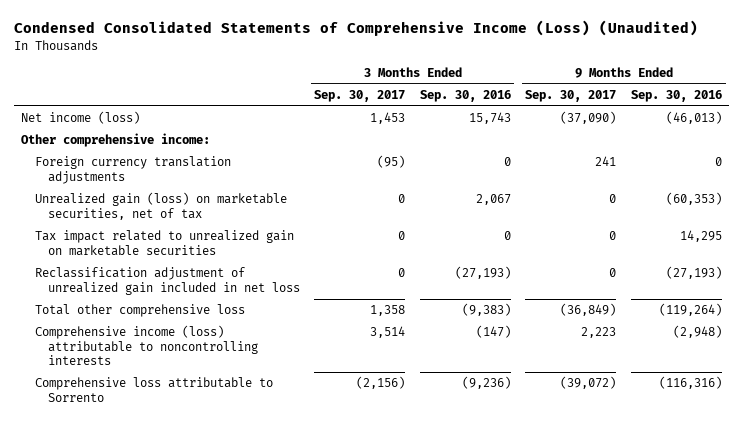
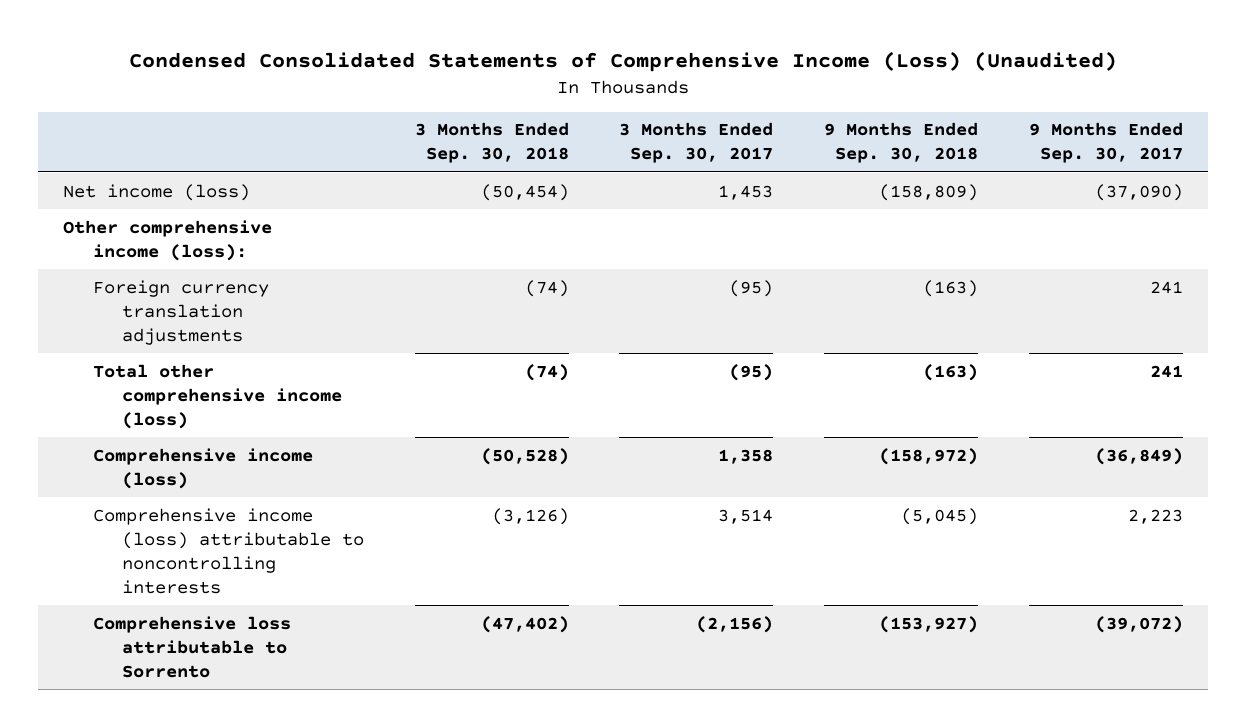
- | 3 Months Ended Sep. 30, 2017 | 3 Months Ended Sep. 30, 2016 | 9 Months Ended Sep. 30, 2017 | 9 Months Ended Sep. 30, 2016
+ | 3 Months Ended Sep. 30, 2018 | 3 Months Ended Sep. 30, 2017 | 9 Months Ended Sep. 30, 2018 | 9 Months Ended Sep. 30, 2017
- Other comprehensive income:
+ Other comprehensive income (loss):
- Unrealized gain (loss) on marketable securities, net of tax | 0 | 2,067 | 0 | (60,353)
- Tax impact related to unrealized gain on marketable securities | 0 | 0 | 0 | 14,295
- Reclassification adjustment of unrealized gain included in net loss | 0 | (27,193) | 0 | (27,193)
- Total other comprehensive loss | 1,358 | (9,383) | (36,849) | (119,264)
+ Total other comprehensive income (loss) | (74) | (95) | (163) | 241
+ Comprehensive income (loss) | (50,528) | 1,358 | (158,972) | (36,849)

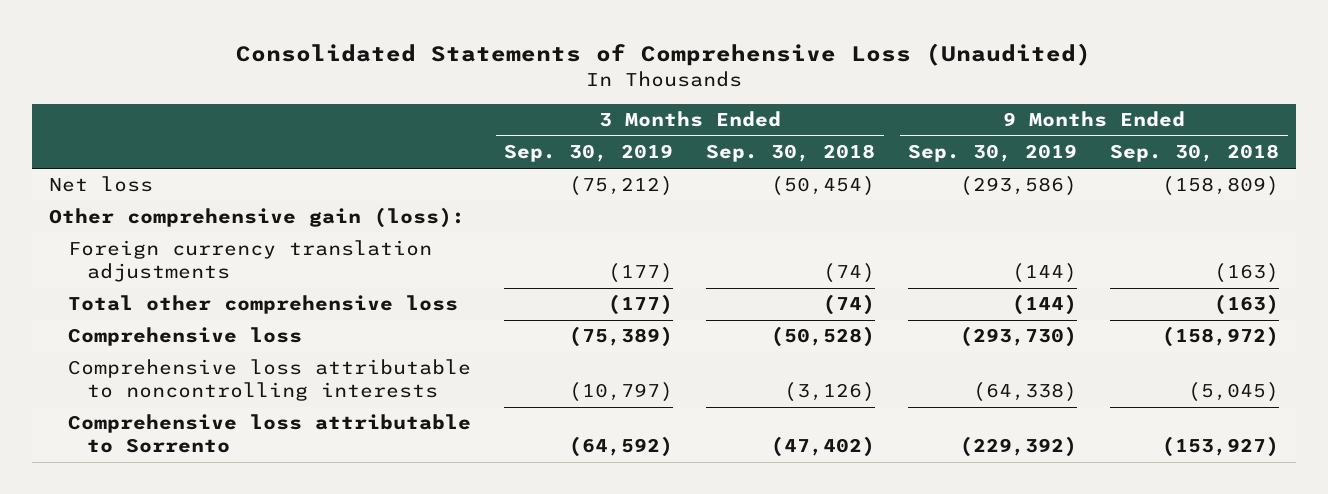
- Condensed Consolidated Statements of Comprehensive Income (Loss) (Unaudited)
+ Consolidated Statements of Comprehensive Loss (Unaudited)
- | 3 Months Ended Sep. 30, 2018 | 3 Months Ended Sep. 30, 2017 | 9 Months Ended Sep. 30, 2018 | 9 Months Ended Sep. 30, 2017
+ | 3 Months Ended Sep. 30, 2019 | 3 Months Ended Sep. 30, 2018 | 9 Months Ended Sep. 30, 2019 | 9 Months Ended Sep. 30, 2018
- Net income (loss) | (50,454) | 1,453 | (158,809) | (37,090)
- Other comprehensive income (loss):
+ Net loss | (75,212) | (50,454) | (293,586) | (158,809)
+ Other comprehensive gain (loss):
- Total other comprehensive income (loss) | (74) | (95) | (163) | 241
- Comprehensive income (loss) | (50,528) | 1,358 | (158,972) | (36,849)
- Comprehensive income (loss) attributable to noncontrolling interests | (3,126) | 3,514 | (5,045) | 2,223
+ Total other comprehensive loss | (177) | (74) | (144) | (163)
+ Comprehensive loss | (75,389) | (50,528) | (293,730) | (158,972)
+ Comprehensive loss attributable to noncontrolling interests | (10,797) | (3,126) | (64,338) | (5,045)

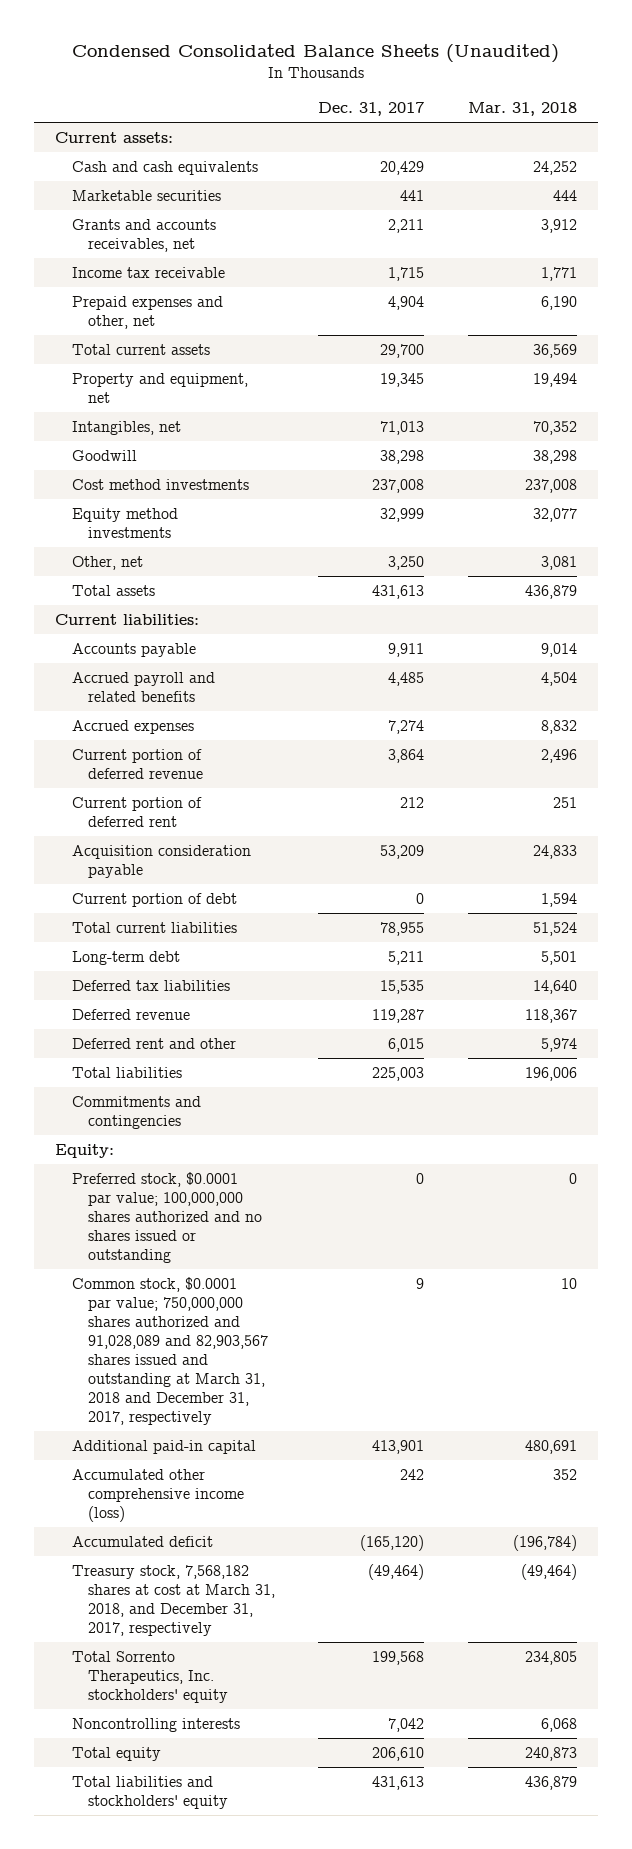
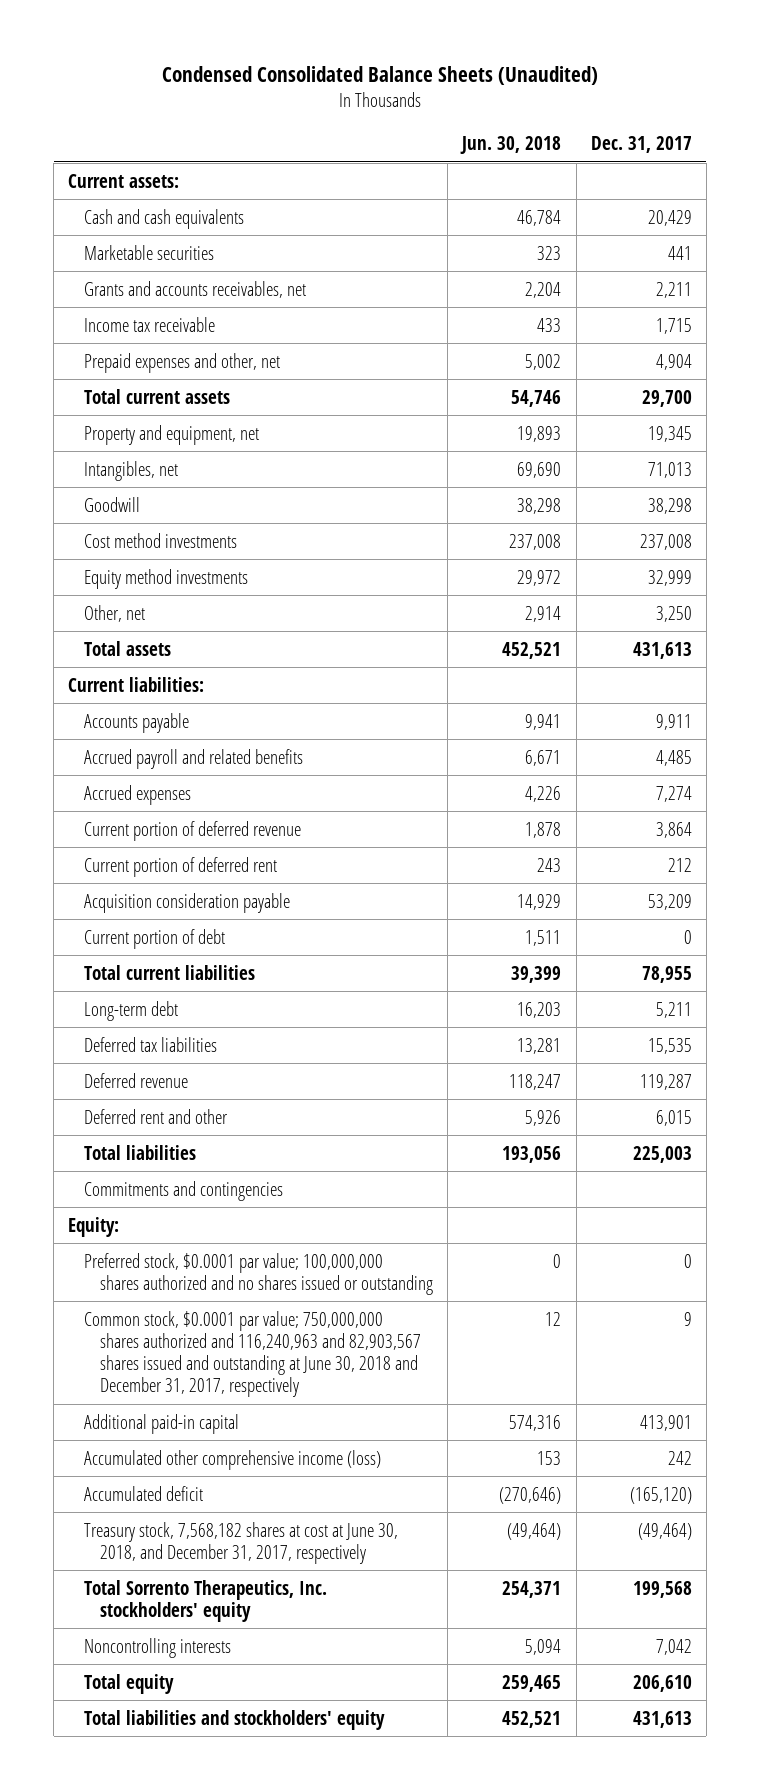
- | Dec. 31, 2017 | Mar. 31, 2018
+ | Jun. 30, 2018 | Dec. 31, 2017
- Common stock, $0.0001 par value; 750,000,000 shares authorized and 91,028,089 and 82,903,567 shares issued and outstanding at March 31, 2018 and December 31, 2017, respectively | 9 | 10
+ Common stock, $0.0001 par value; 750,000,000 shares authorized and 116,240,963 and 82,903,567 shares issued and outstanding at June 30, 2018 and December 31, 2017, respectively | 12 | 9
- Treasury stock, 7,568,182 shares at cost at March 31, 2018, and December 31, 2017, respectively | (49,464) | (49,464)
+ Treasury stock, 7,568,182 shares at cost at June 30, 2018, and December 31, 2017, respectively | (49,464) | (49,464)

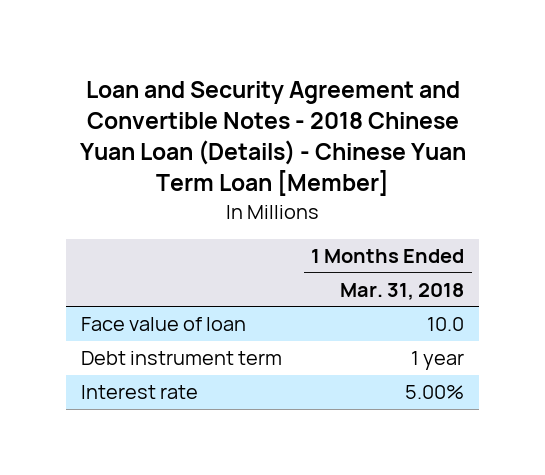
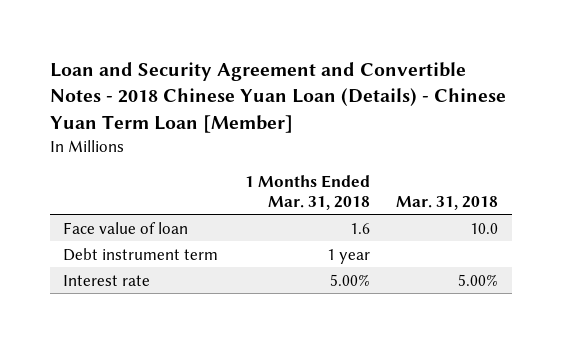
- | 1 Months Ended Mar. 31, 2018
+ | 1 Months Ended Mar. 31, 2018 | Mar. 31, 2018
- Face value of loan | 10.0
+ Face value of loan | 1.6 | 10.0

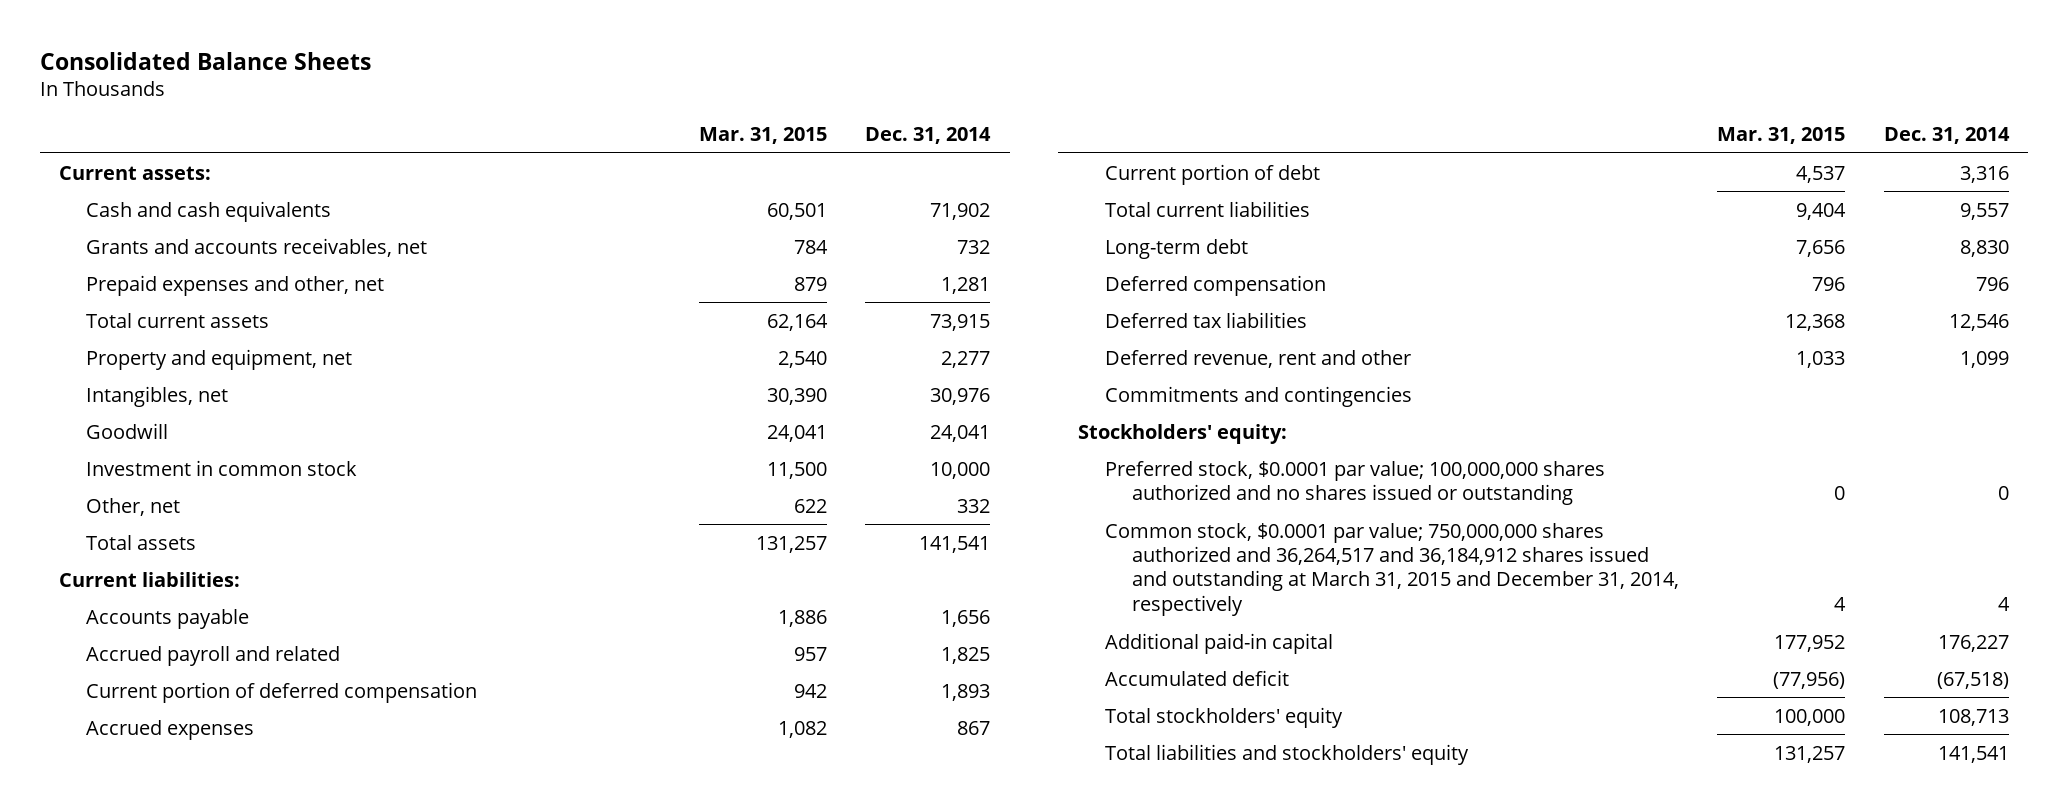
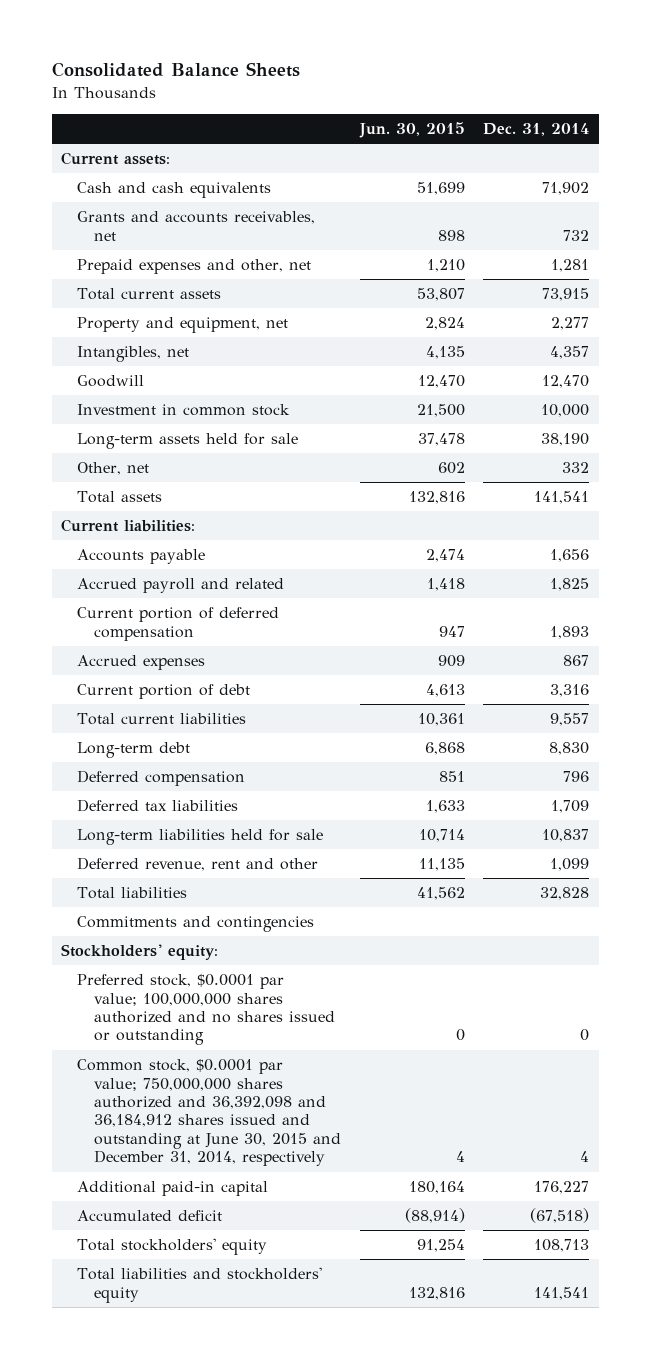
- | Mar. 31, 2015 | Dec. 31, 2014
+ | Jun. 30, 2015 | Dec. 31, 2014
- Intangibles, net | 30,390 | 30,976
- Goodwill | 24,041 | 24,041
+ Intangibles, net | 4,135 | 4,357
+ Goodwill | 12,470 | 12,470
+ Long-term assets held for sale | 37,478 | 38,190
- Deferred tax liabilities | 12,368 | 12,546
+ Deferred tax liabilities | 1,633 | 1,709
+ Long-term liabilities held for sale | 10,714 | 10,837
+ Total liabilities | 41,562 | 32,828
- Common stock, $0.0001 par value; 750,000,000 shares authorized and 36,264,517 and 36,184,912 shares issued and outstanding at March 31, 2015 and December 31, 2014, respectively | 4 | 4
+ Common stock, $0.0001 par value; 750,000,000 shares authorized and 36,392,098 and 36,184,912 shares issued and outstanding at June 30, 2015 and December 31, 2014, respectively | 4 | 4

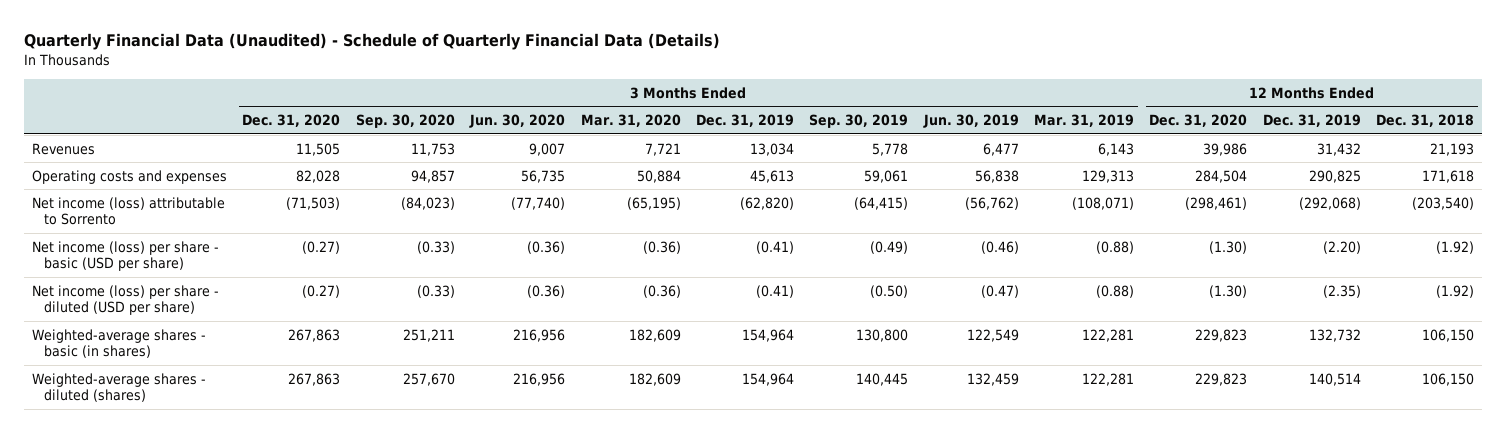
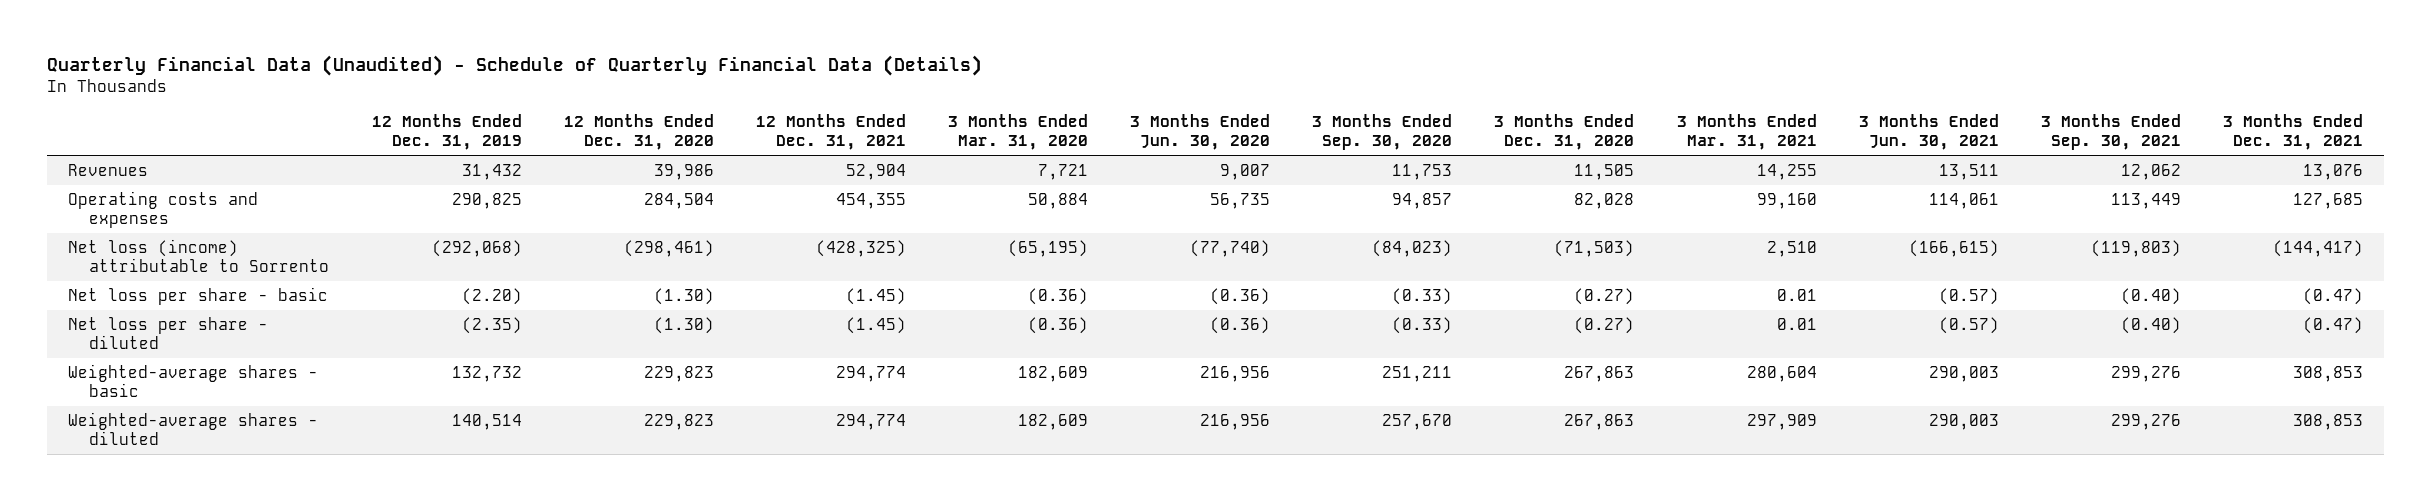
- | 3 Months Ended Dec. 31, 2020 | 3 Months Ended Sep. 30, 2020 | 3 Months Ended Jun. 30, 2020 | 3 Months Ended Mar. 31, 2020 | 3 Months Ended Dec. 31, 2019 | 3 Months Ended Sep. 30, 2019 | 3 Months Ended Jun. 30, 2019 | 3 Months Ended Mar. 31, 2019 | 12 Months Ended Dec. 31, 2020 | 12 Months Ended Dec. 31, 2019 | 12 Months Ended Dec. 31, 2018
+ | 12 Months Ended Dec. 31, 2019 | 12 Months Ended Dec. 31, 2020 | 12 Months Ended Dec. 31, 2021 | 3 Months Ended Mar. 31, 2020 | 3 Months Ended Jun. 30, 2020 | 3 Months Ended Sep. 30, 2020 | 3 Months Ended Dec. 31, 2020 | 3 Months Ended Mar. 31, 2021 | 3 Months Ended Jun. 30, 2021 | 3 Months Ended Sep. 30, 2021 | 3 Months Ended Dec. 31, 2021
- Net income (loss) attributable to Sorrento | (71,503) | (84,023) | (77,740) | (65,195) | (62,820) | (64,415) | (56,762) | (108,071) | (298,461) | (292,068) | (203,540)
- Net income (loss) per share - basic (USD per share) | (0.27) | (0.33) | (0.36) | (0.36) | (0.41) | (0.49) | (0.46) | (0.88) | (1.30) | (2.20) | (1.92)
- Net income (loss) per share - diluted (USD per share) | (0.27) | (0.33) | (0.36) | (0.36) | (0.41) | (0.50) | (0.47) | (0.88) | (1.30) | (2.35) | (1.92)
- Weighted-average shares - basic (in shares) | 267,863 | 251,211 | 216,956 | 182,609 | 154,964 | 130,800 | 122,549 | 122,281 | 229,823 | 132,732 | 106,150
- Weighted-average shares - diluted (shares) | 267,863 | 257,670 | 216,956 | 182,609 | 154,964 | 140,445 | 132,459 | 122,281 | 229,823 | 140,514 | 106,150
+ Net loss (income) attributable to Sorrento | (292,068) | (298,461) | (428,325) | (65,195) | (77,740) | (84,023) | (71,503) | 2,510 | (166,615) | (119,803) | (144,417)
+ Net loss per share - basic | (2.20) | (1.30) | (1.45) | (0.36) | (0.36) | (0.33) | (0.27) | 0.01 | (0.57) | (0.40) | (0.47)
+ Net loss per share - diluted | (2.35) | (1.30) | (1.45) | (0.36) | (0.36) | (0.33) | (0.27) | 0.01 | (0.57) | (0.40) | (0.47)
+ Weighted-average shares - basic | 132,732 | 229,823 | 294,774 | 182,609 | 216,956 | 251,211 | 267,863 | 280,604 | 290,003 | 299,276 | 308,853
+ Weighted-average shares - diluted | 140,514 | 229,823 | 294,774 | 182,609 | 216,956 | 257,670 | 267,863 | 297,909 | 290,003 | 299,276 | 308,853

